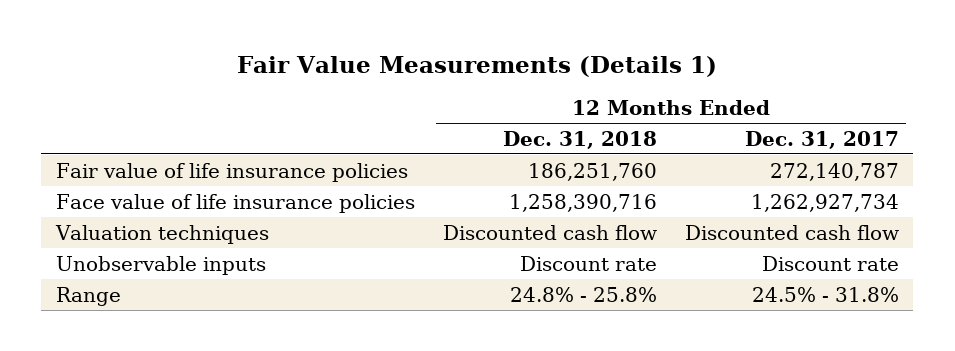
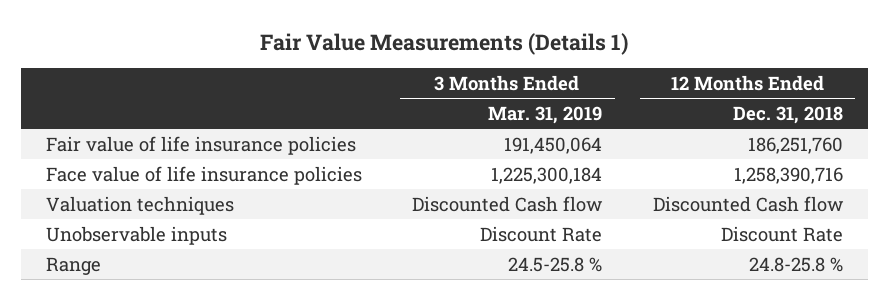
- | 12 Months Ended Dec. 31, 2018 | 12 Months Ended Dec. 31, 2017
+ | 3 Months Ended Mar. 31, 2019 | 12 Months Ended Dec. 31, 2018
- Valuation techniques | Discounted cash flow | Discounted cash flow
- Unobservable inputs | Discount rate | Discount rate
- Range | 24.8% - 25.8% | 24.5% - 31.8%
+ Valuation techniques | Discounted Cash flow | Discounted Cash flow
+ Unobservable inputs | Discount Rate | Discount Rate
+ Range | 24.5-25.8 % | 24.8-25.8 %

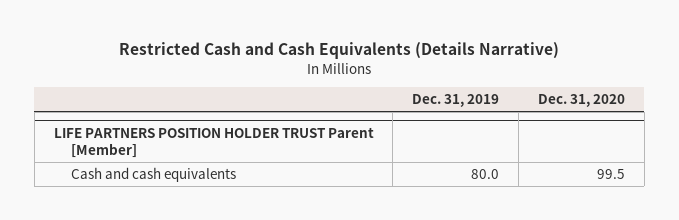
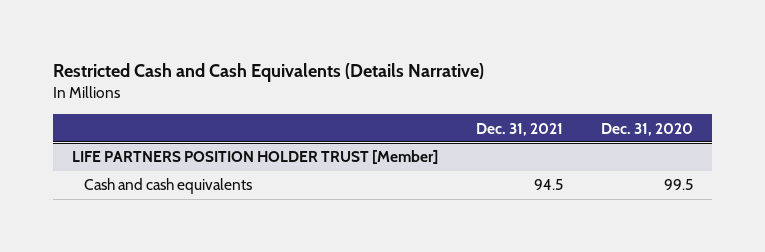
- | Dec. 31, 2019 | Dec. 31, 2020
+ | Dec. 31, 2021 | Dec. 31, 2020
- LIFE PARTNERS POSITION HOLDER TRUST Parent [Member]
+ LIFE PARTNERS POSITION HOLDER TRUST [Member]

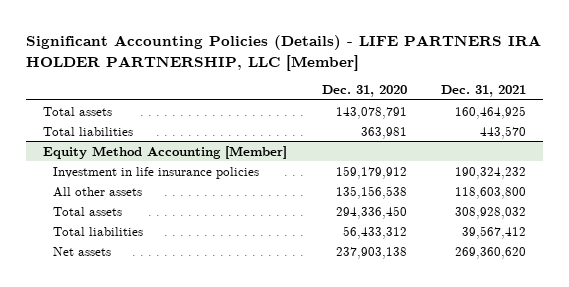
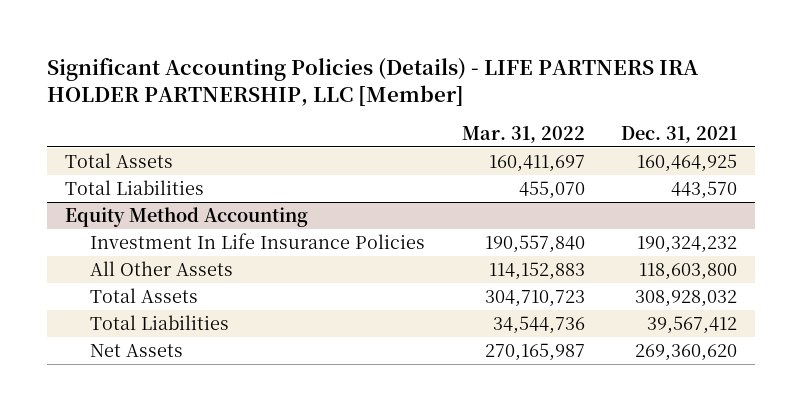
- | Dec. 31, 2020 | Dec. 31, 2021
+ | Mar. 31, 2022 | Dec. 31, 2021
- Total assets | 143,078,791 | 160,464,925
- Total liabilities | 363,981 | 443,570
- Equity Method Accounting [Member]
- Investment in life insurance policies | 159,179,912 | 190,324,232
- All other assets | 135,156,538 | 118,603,800
- Total assets | 294,336,450 | 308,928,032
- Total liabilities | 56,433,312 | 39,567,412
- Net assets | 237,903,138 | 269,360,620
+ Total Assets | 160,411,697 | 160,464,925
+ Total Liabilities | 455,070 | 443,570
+ Equity Method Accounting
+ Investment In Life Insurance Policies | 190,557,840 | 190,324,232
+ All Other Assets | 114,152,883 | 118,603,800
+ Total Assets | 304,710,723 | 308,928,032
+ Total Liabilities | 34,544,736 | 39,567,412
+ Net Assets | 270,165,987 | 269,360,620

